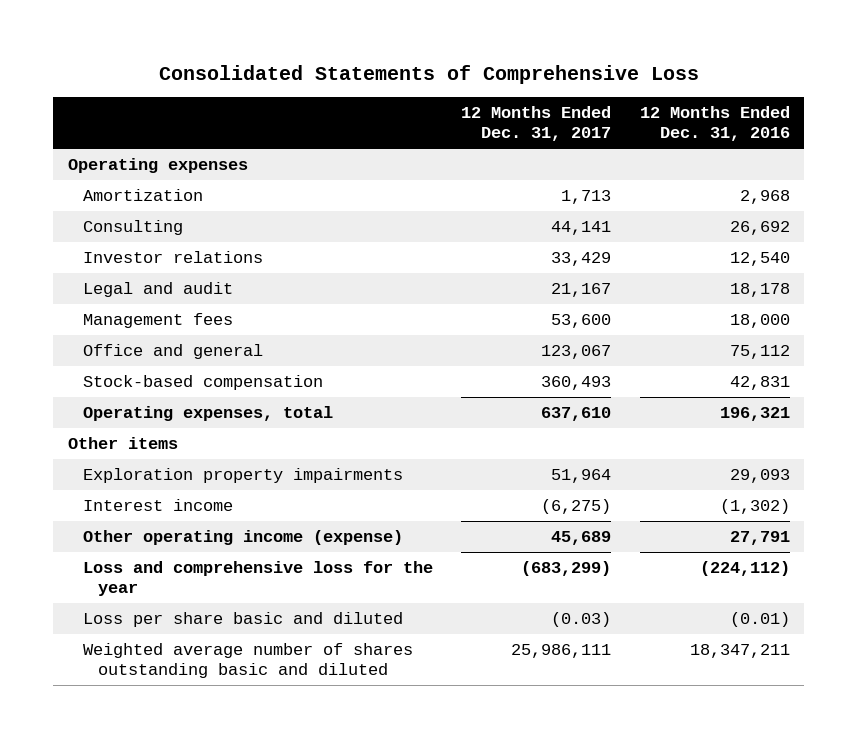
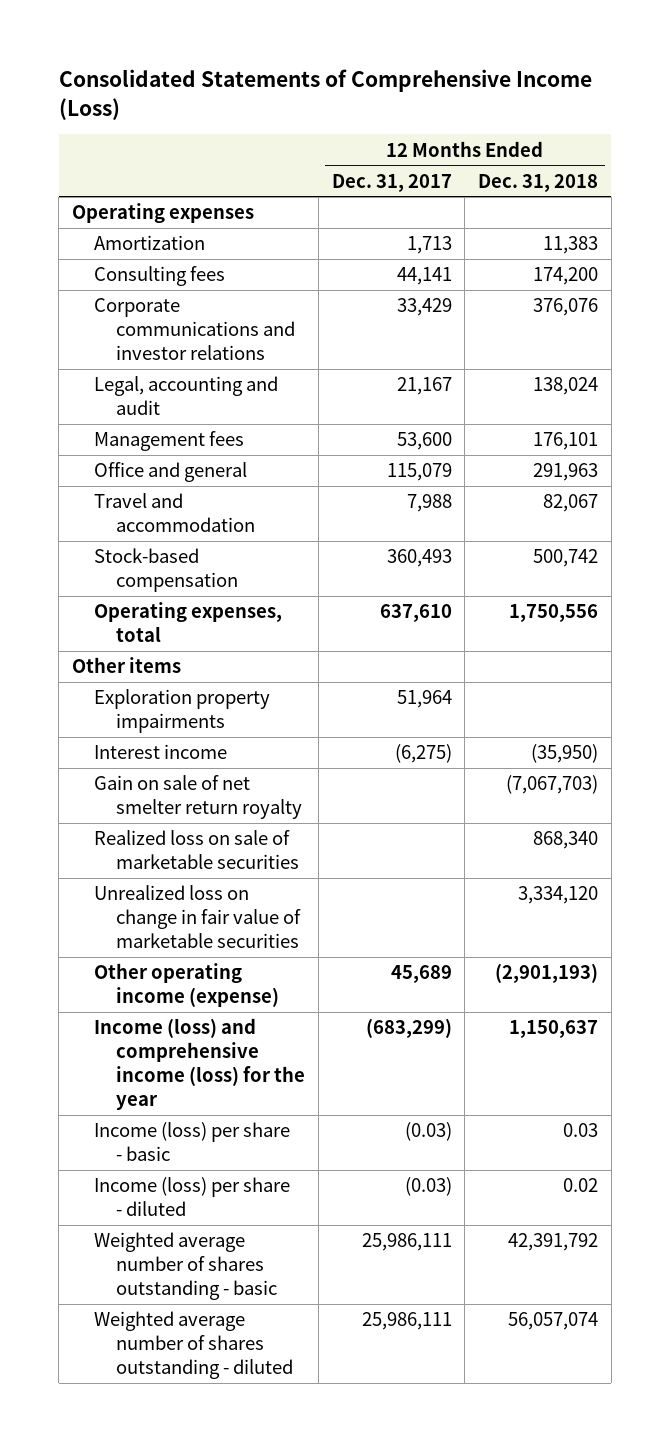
- Consolidated Statements of Comprehensive Loss
+ Consolidated Statements of Comprehensive Income (Loss)
- | 12 Months Ended Dec. 31, 2017 | 12 Months Ended Dec. 31, 2016
+ | 12 Months Ended Dec. 31, 2017 | 12 Months Ended Dec. 31, 2018
- Consulting | 44,141 | 26,692
- Investor relations | 33,429 | 12,540
- Legal and audit | 21,167 | 18,178
+ Consulting fees | 44,141 | 174,200
+ Corporate communications and investor relations | 33,429 | 376,076
+ Legal, accounting and audit | 21,167 | 138,024
- Office and general | 123,067 | 75,112
+ Office and general | 115,079 | 291,963
+ Travel and accommodation | 7,988 | 82,067
+ Gain on sale of net smelter return royalty | | (7,067,703)
+ Realized loss on sale of marketable securities | | 868,340
+ Unrealized loss on change in fair value of marketable securities | | 3,334,120
- Loss and comprehensive loss for the year | (683,299) | (224,112)
- Loss per share basic and diluted | (0.03) | (0.01)
- Weighted average number of shares outstanding basic and diluted | 25,986,111 | 18,347,211
+ Income (loss) and comprehensive income (loss) for the year | (683,299) | 1,150,637
+ Income (loss) per share - basic | (0.03) | 0.03
+ Income (loss) per share - diluted | (0.03) | 0.02
+ Weighted average number of shares outstanding - basic | 25,986,111 | 42,391,792
+ Weighted average number of shares outstanding - diluted | 25,986,111 | 56,057,074

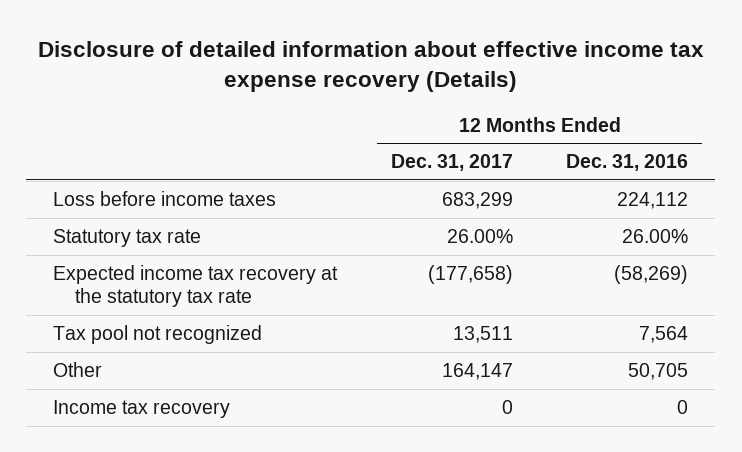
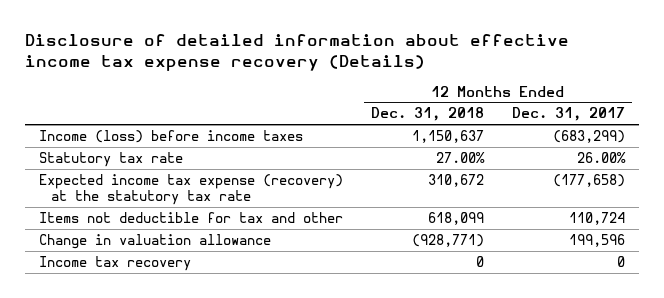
- | 12 Months Ended Dec. 31, 2017 | 12 Months Ended Dec. 31, 2016
+ | 12 Months Ended Dec. 31, 2018 | 12 Months Ended Dec. 31, 2017
- Loss before income taxes | 683,299 | 224,112
+ Income (loss) before income taxes | 1,150,637 | (683,299)
- Expected income tax recovery at the statutory tax rate | (177,658) | (58,269)
- Tax pool not recognized | 13,511 | 7,564
- Other | 164,147 | 50,705
+ Expected income tax expense (recovery) at the statutory tax rate | 310,672 | (177,658)
+ Items not deductible for tax and other | 618,099 | 110,724
+ Change in valuation allowance | (928,771) | 199,596

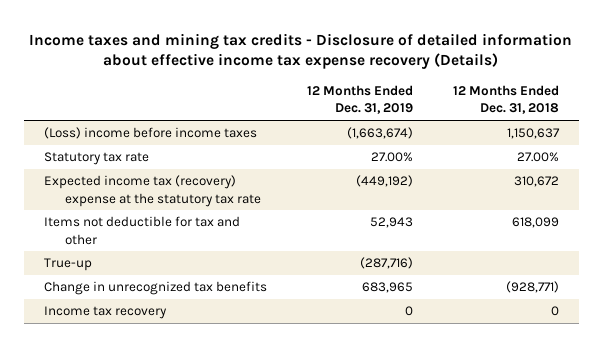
- Disclosure of detailed information about effective income tax expense recovery (Details)
+ Income taxes and mining tax credits - Disclosure of detailed information about effective income tax expense recovery (Details)
- | 12 Months Ended Dec. 31, 2018 | 12 Months Ended Dec. 31, 2017
+ | 12 Months Ended Dec. 31, 2019 | 12 Months Ended Dec. 31, 2018
- Income (loss) before income taxes | 1,150,637 | (683,299)
+ (Loss) income before income taxes | (1,663,674) | 1,150,637
- Expected income tax expense (recovery) at the statutory tax rate | 310,672 | (177,658)
+ Expected income tax (recovery) expense at the statutory tax rate | (449,192) | 310,672
- Change in valuation allowance | (928,771) | 199,596
+ True-up | (287,716) |
+ Change in unrecognized tax benefits | 683,965 | (928,771)

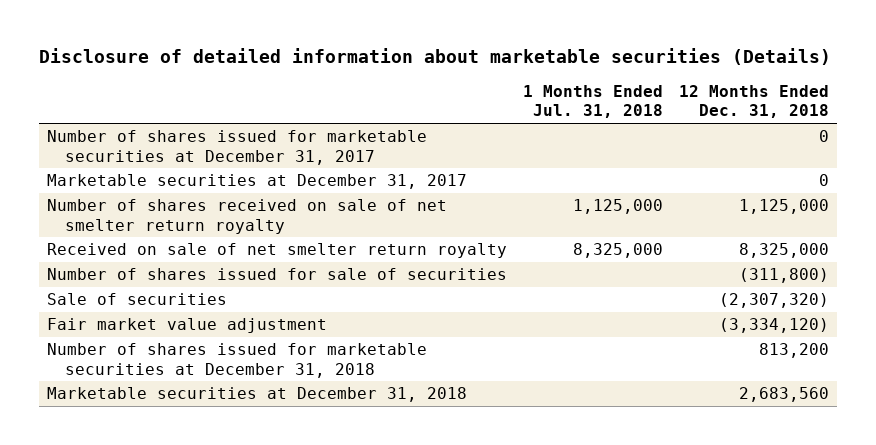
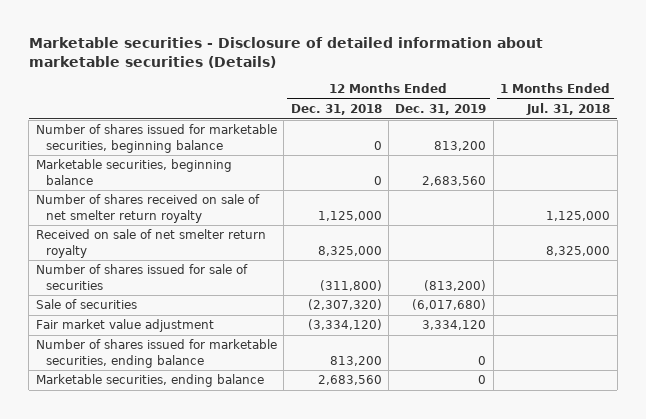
- Disclosure of detailed information about marketable securities (Details)
+ Marketable securities - Disclosure of detailed information about marketable securities (Details)
- | 1 Months Ended Jul. 31, 2018 | 12 Months Ended Dec. 31, 2018
+ | 12 Months Ended Dec. 31, 2018 | 12 Months Ended Dec. 31, 2019 | 1 Months Ended Jul. 31, 2018
- Number of shares issued for marketable securities at December 31, 2017 | | 0
- Marketable securities at December 31, 2017 | | 0
+ Number of shares issued for marketable securities, beginning balance | 0 | 813,200 |
+ Marketable securities, beginning balance | 0 | 2,683,560 |
- Number of shares issued for marketable securities at December 31, 2018 | | 813,200
- Marketable securities at December 31, 2018 | | 2,683,560
+ Number of shares issued for marketable securities, ending balance | 813,200 | 0 |
+ Marketable securities, ending balance | 2,683,560 | 0 |

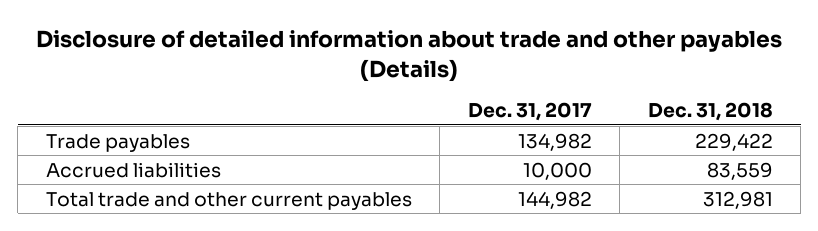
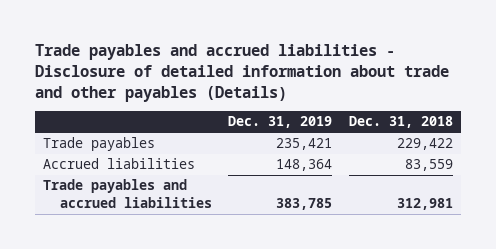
- Disclosure of detailed information about trade and other payables (Details)
+ Trade payables and accrued liabilities - Disclosure of detailed information about trade and other payables (Details)
- | Dec. 31, 2017 | Dec. 31, 2018
+ | Dec. 31, 2019 | Dec. 31, 2018
- Total trade and other current payables | 144,982 | 312,981
+ Trade payables and accrued liabilities | 383,785 | 312,981

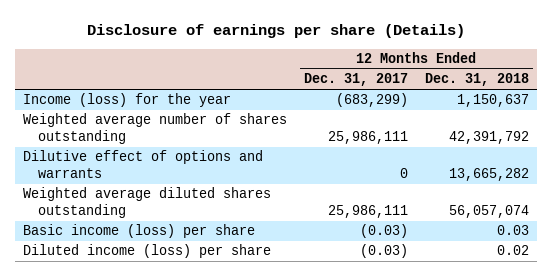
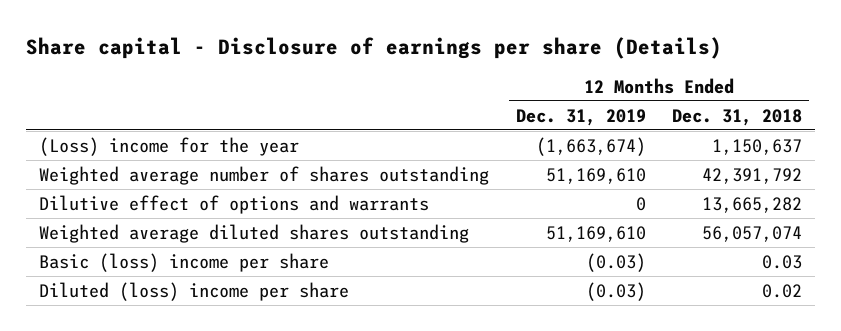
- Disclosure of earnings per share (Details)
+ Share capital - Disclosure of earnings per share (Details)
- | 12 Months Ended Dec. 31, 2017 | 12 Months Ended Dec. 31, 2018
+ | 12 Months Ended Dec. 31, 2019 | 12 Months Ended Dec. 31, 2018
- Income (loss) for the year | (683,299) | 1,150,637
+ (Loss) income for the year | (1,663,674) | 1,150,637
- Basic income (loss) per share | (0.03) | 0.03
- Diluted income (loss) per share | (0.03) | 0.02
+ Basic (loss) income per share | (0.03) | 0.03
+ Diluted (loss) income per share | (0.03) | 0.02

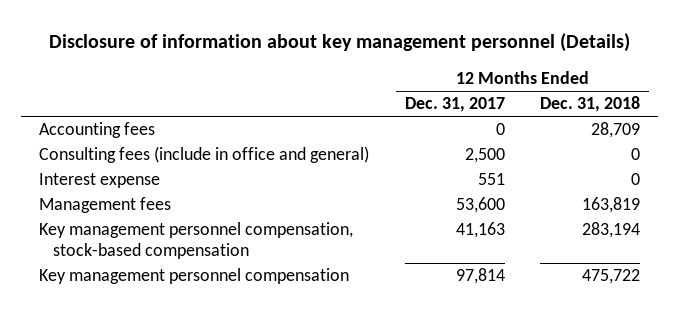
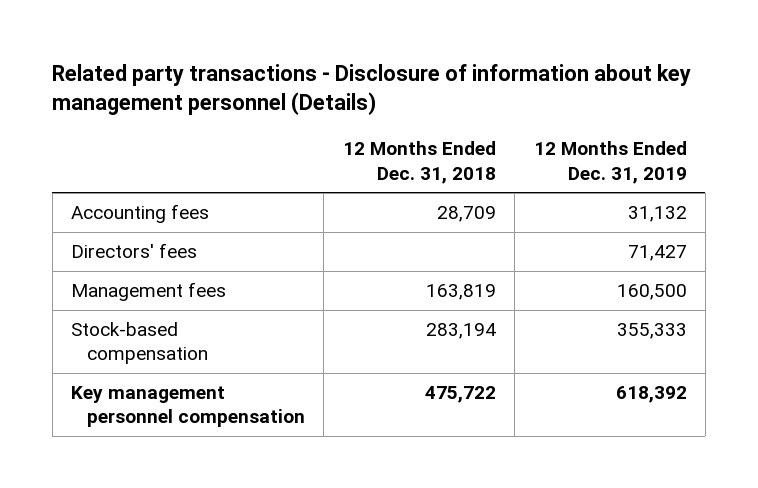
- Disclosure of information about key management personnel (Details)
+ Related party transactions - Disclosure of information about key management personnel (Details)
- | 12 Months Ended Dec. 31, 2017 | 12 Months Ended Dec. 31, 2018
+ | 12 Months Ended Dec. 31, 2018 | 12 Months Ended Dec. 31, 2019
- Consulting fees (include in office and general) | 2,500 | 0
- Interest expense | 551 | 0
+ Directors' fees | | 71,427
- Key management personnel compensation, stock-based compensation | 41,163 | 283,194
+ Stock-based compensation | 283,194 | 355,333

